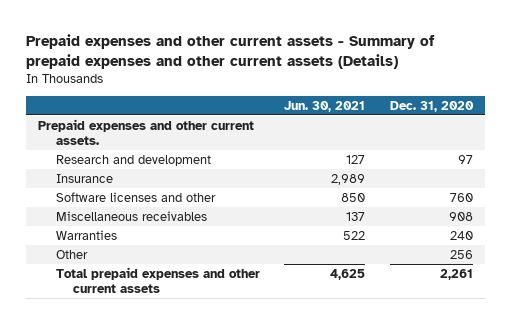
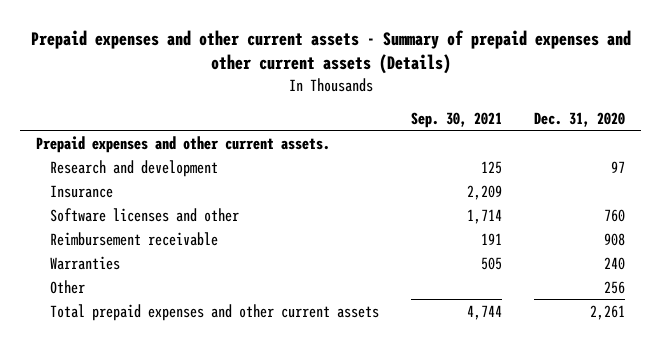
- | Jun. 30, 2021 | Dec. 31, 2020
+ | Sep. 30, 2021 | Dec. 31, 2020
- Miscellaneous receivables | 137 | 908
+ Reimbursement receivable | 191 | 908

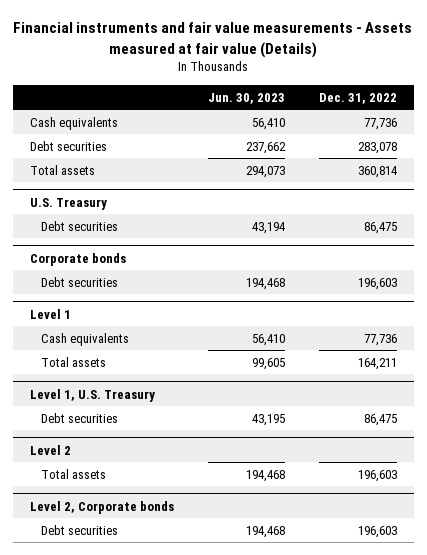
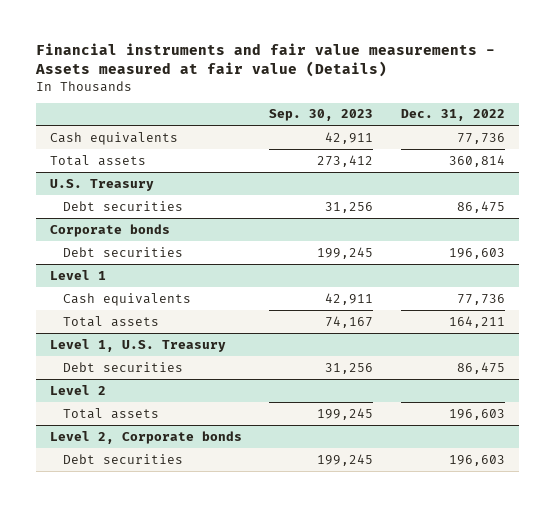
- | Jun. 30, 2023 | Dec. 31, 2022
+ | Sep. 30, 2023 | Dec. 31, 2022
- Debt securities | 237,662 | 283,078

